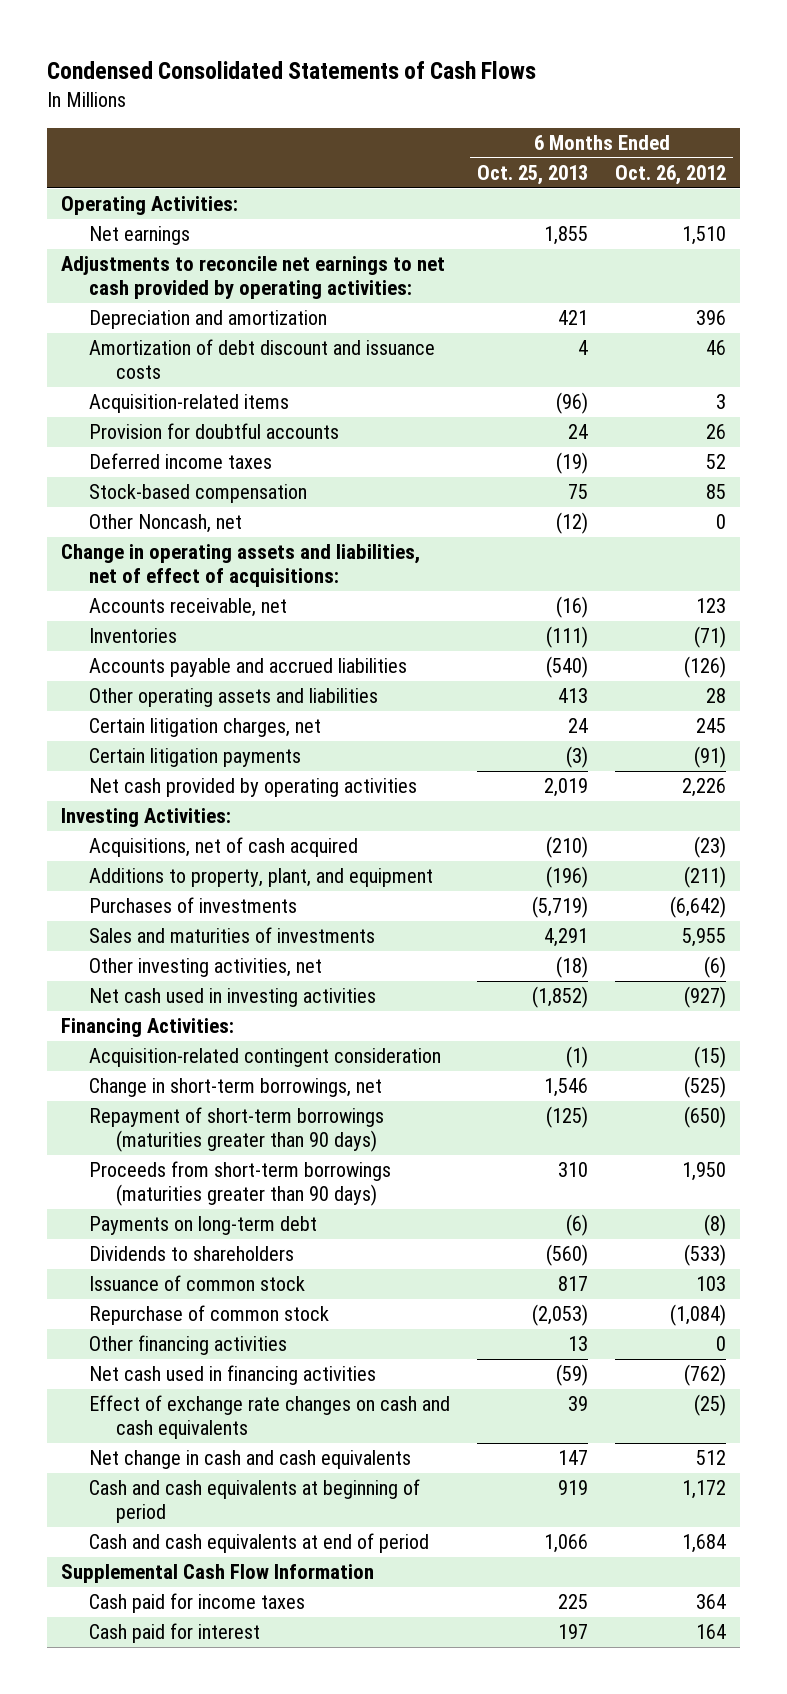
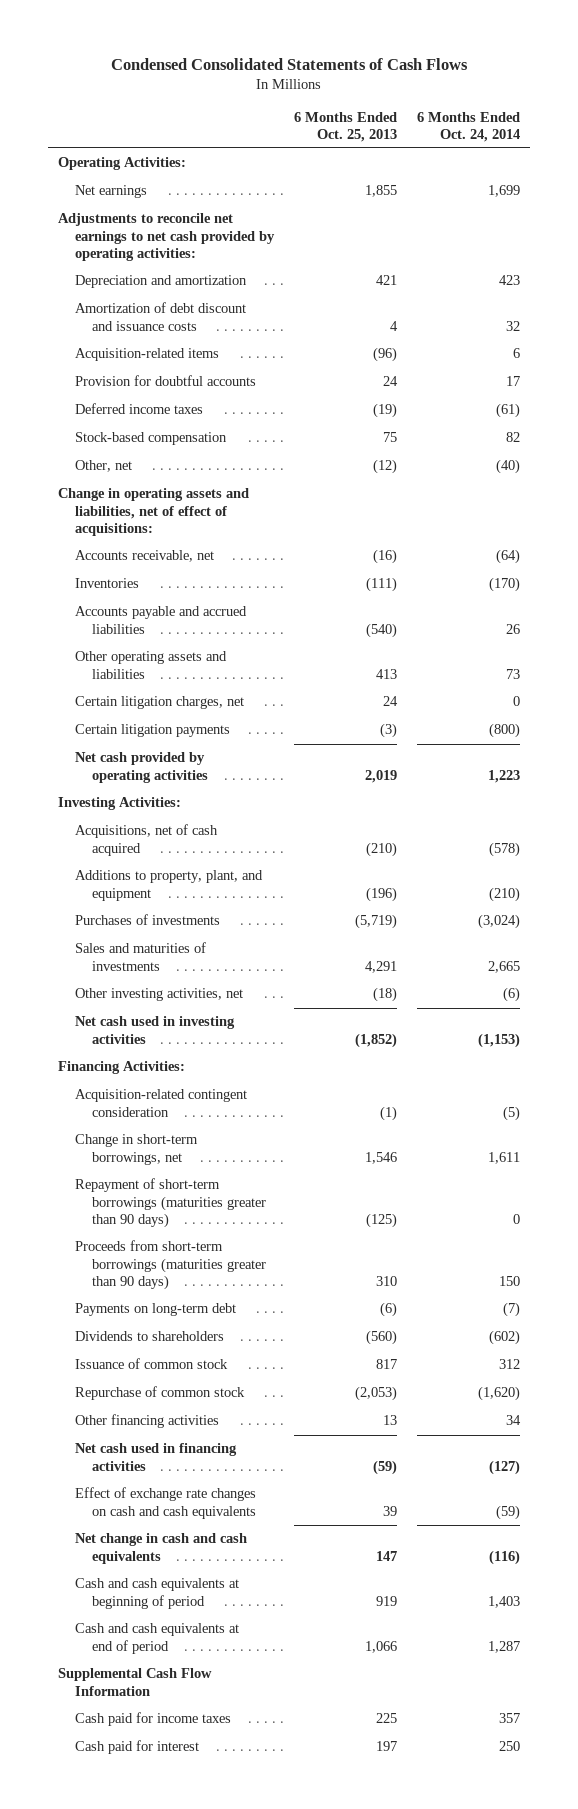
- | 6 Months Ended Oct. 25, 2013 | 6 Months Ended Oct. 26, 2012
+ | 6 Months Ended Oct. 25, 2013 | 6 Months Ended Oct. 24, 2014
- Other Noncash, net | (12) | 0
+ Other, net | (12) | (40)

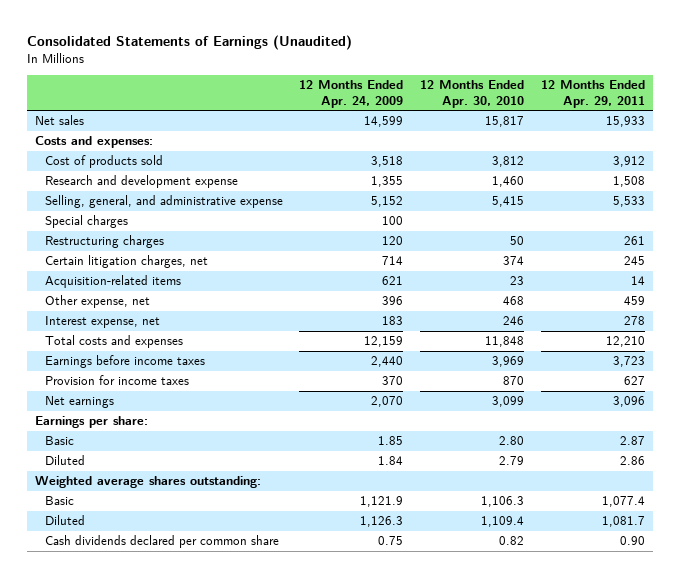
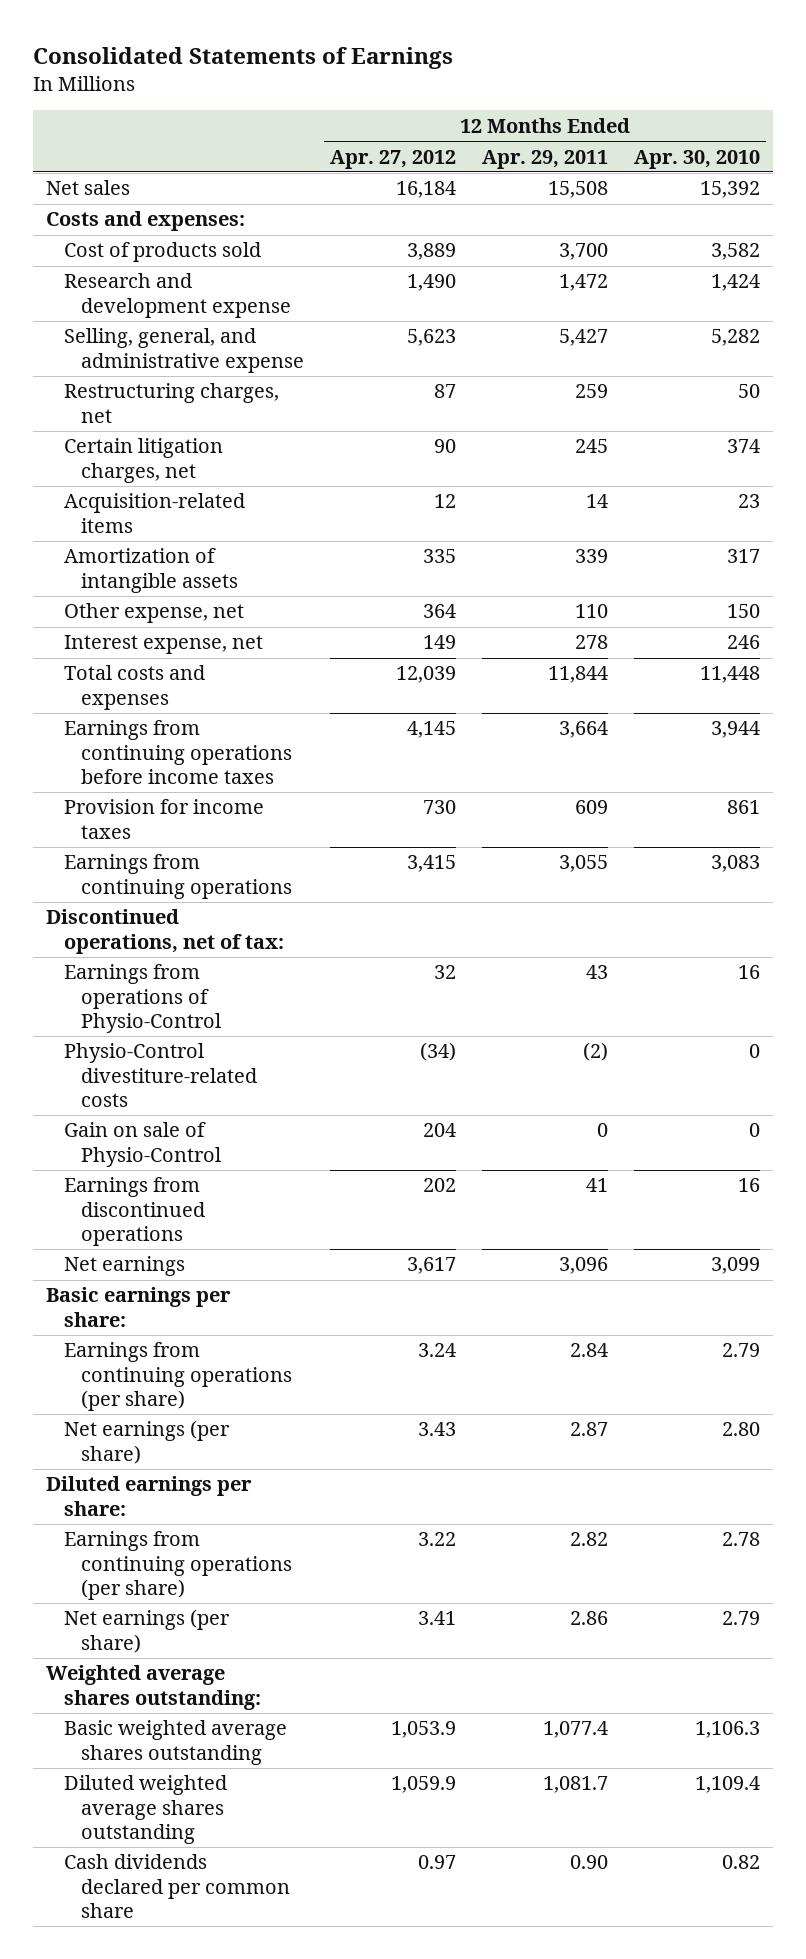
- Consolidated Statements of Earnings (Unaudited)
+ Consolidated Statements of Earnings
- | 12 Months Ended Apr. 24, 2009 | 12 Months Ended Apr. 30, 2010 | 12 Months Ended Apr. 29, 2011
+ | 12 Months Ended Apr. 27, 2012 | 12 Months Ended Apr. 29, 2011 | 12 Months Ended Apr. 30, 2010
- Net sales | 14,599 | 15,817 | 15,933
+ Net sales | 16,184 | 15,508 | 15,392
- Cost of products sold | 3,518 | 3,812 | 3,912
- Research and development expense | 1,355 | 1,460 | 1,508
- Selling, general, and administrative expense | 5,152 | 5,415 | 5,533
- Special charges | 100 | |
- Restructuring charges | 120 | 50 | 261
+ Cost of products sold | 3,889 | 3,700 | 3,582
+ Research and development expense | 1,490 | 1,472 | 1,424
+ Selling, general, and administrative expense | 5,623 | 5,427 | 5,282
+ Restructuring charges, net | 87 | 259 | 50
- Other expense, net | 396 | 468 | 459
+ Amortization of intangible assets | 335 | 339 | 317
+ Other expense, net | 364 | 110 | 150
- Total costs and expenses | 12,159 | 11,848 | 12,210
- Earnings before income taxes | 2,440 | 3,969 | 3,723
- Provision for income taxes | 370 | 870 | 627
+ Total costs and expenses | 12,039 | 11,844 | 11,448
+ Earnings from continuing operations before income taxes | 4,145 | 3,664 | 3,944
+ Provision for income taxes | 730 | 609 | 861
+ Earnings from continuing operations | 3,415 | 3,055 | 3,083
+ Discontinued operations, net of tax:
+ Earnings from operations of Physio-Control | 32 | 43 | 16
+ Physio-Control divestiture-related costs | (34) | (2) | 0
+ Gain on sale of Physio-Control | 204 | 0 | 0
+ Earnings from discontinued operations | 202 | 41 | 16
- Earnings per share:
- Basic | 1.85 | 2.80 | 2.87
- Diluted | 1.84 | 2.79 | 2.86
+ Basic earnings per share:
+ Earnings from continuing operations (per share) | 3.24 | 2.84 | 2.79
+ Net earnings (per share) | 3.43 | 2.87 | 2.80
+ Diluted earnings per share:
+ Earnings from continuing operations (per share) | 3.22 | 2.82 | 2.78
+ Net earnings (per share) | 3.41 | 2.86 | 2.79
- Basic | 1,121.9 | 1,106.3 | 1,077.4
- Diluted | 1,126.3 | 1,109.4 | 1,081.7
+ Basic weighted average shares outstanding | 1,053.9 | 1,077.4 | 1,106.3
+ Diluted weighted average shares outstanding | 1,059.9 | 1,081.7 | 1,109.4

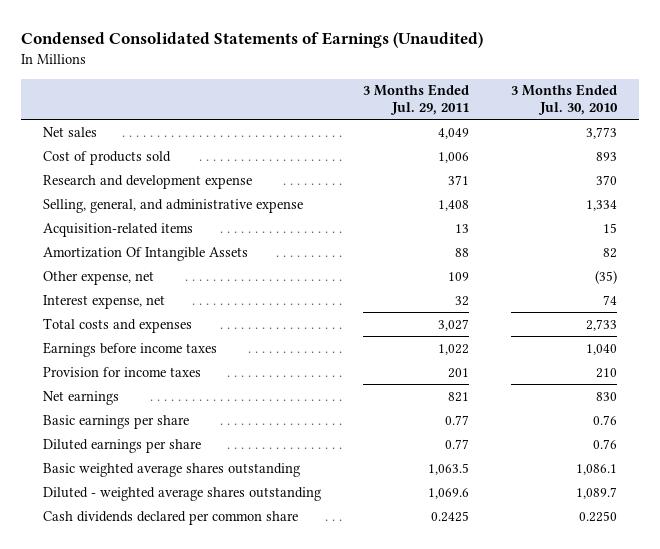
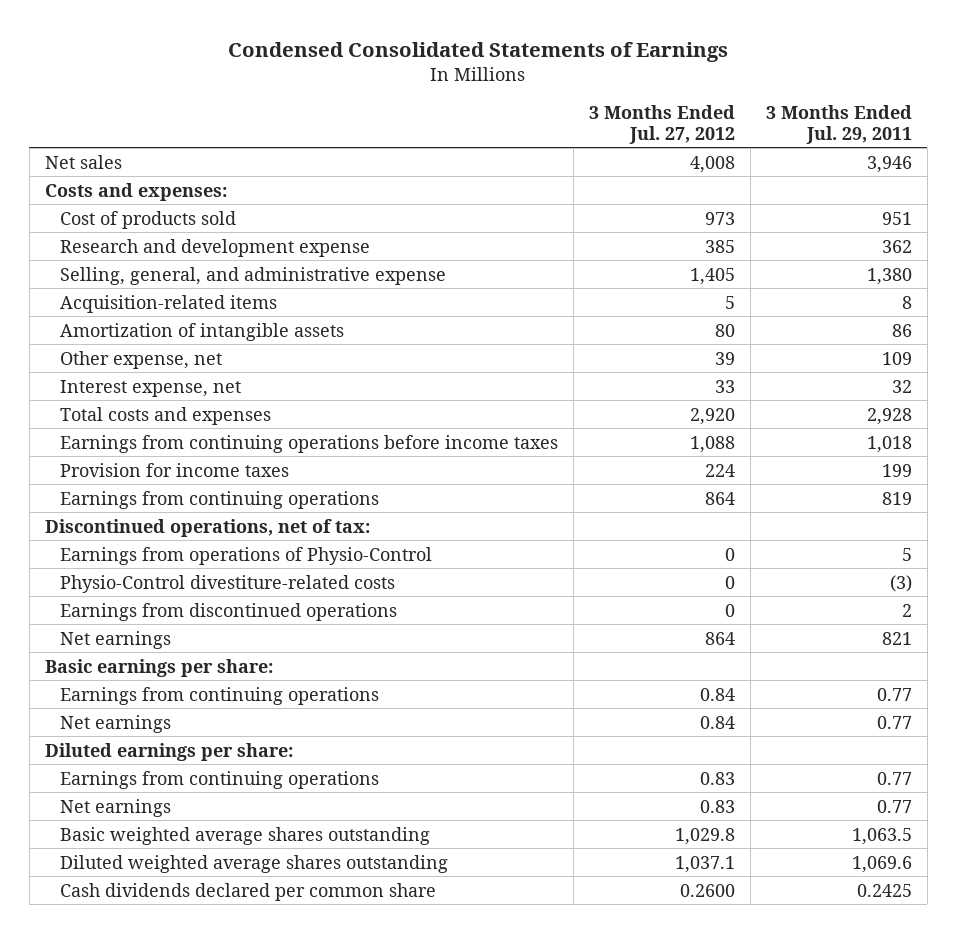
- Condensed Consolidated Statements of Earnings (Unaudited)
+ Condensed Consolidated Statements of Earnings
- | 3 Months Ended Jul. 29, 2011 | 3 Months Ended Jul. 30, 2010
+ | 3 Months Ended Jul. 27, 2012 | 3 Months Ended Jul. 29, 2011
- Net sales | 4,049 | 3,773
- Cost of products sold | 1,006 | 893
- Research and development expense | 371 | 370
- Selling, general, and administrative expense | 1,408 | 1,334
- Acquisition-related items | 13 | 15
- Amortization Of Intangible Assets | 88 | 82
+ Net sales | 4,008 | 3,946
+ Costs and expenses:
+ Cost of products sold | 973 | 951
+ Research and development expense | 385 | 362
+ Selling, general, and administrative expense | 1,405 | 1,380
+ Acquisition-related items | 5 | 8
+ Amortization of intangible assets | 80 | 86
- Total costs and expenses | 3,027 | 2,733
- Earnings before income taxes | 1,022 | 1,040
- Provision for income taxes | 201 | 210
+ Total costs and expenses | 2,920 | 2,928
+ Earnings from continuing operations before income taxes | 1,088 | 1,018
+ Provision for income taxes | 224 | 199
+ Earnings from continuing operations | 864 | 819
+ Discontinued operations, net of tax:
+ Earnings from operations of Physio-Control | 0 | 5
+ Physio-Control divestiture-related costs | 0 | (3)
+ Earnings from discontinued operations | 0 | 2
- Basic earnings per share | 0.77 | 0.76
- Diluted earnings per share | 0.77 | 0.76
+ Basic earnings per share:
+ Earnings from continuing operations | 0.84 | 0.77
+ Net earnings | 0.84 | 0.77
+ Diluted earnings per share:
+ Earnings from continuing operations | 0.83 | 0.77
+ Net earnings | 0.83 | 0.77
- Diluted - weighted average shares outstanding | 1,069.6 | 1,089.7
+ Diluted weighted average shares outstanding | 1,037.1 | 1,069.6

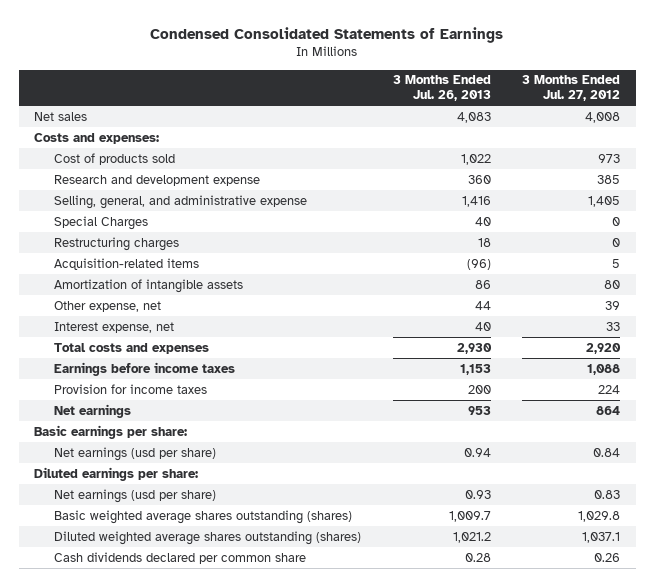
- | 3 Months Ended Jul. 27, 2012 | 3 Months Ended Jul. 29, 2011
+ | 3 Months Ended Jul. 26, 2013 | 3 Months Ended Jul. 27, 2012
+ Special Charges | 40 | 0
+ Restructuring charges | 18 | 0
- Earnings from continuing operations before income taxes | 1,088 | 1,018
+ Earnings before income taxes | 1,153 | 1,088
- Earnings from continuing operations | 864 | 819
- Discontinued operations, net of tax:
- Earnings from operations of Physio-Control | 0 | 5
- Physio-Control divestiture-related costs | 0 | (3)
- Earnings from discontinued operations | 0 | 2
- Earnings from continuing operations | 0.84 | 0.77
- Net earnings | 0.84 | 0.77
+ Net earnings (usd per share) | 0.94 | 0.84
- Earnings from continuing operations | 0.83 | 0.77
- Net earnings | 0.83 | 0.77
- Basic weighted average shares outstanding | 1,029.8 | 1,063.5
- Diluted weighted average shares outstanding | 1,037.1 | 1,069.6
- Cash dividends declared per common share | 0.2600 | 0.2425
+ Net earnings (usd per share) | 0.93 | 0.83
+ Basic weighted average shares outstanding (shares) | 1,009.7 | 1,029.8
+ Diluted weighted average shares outstanding (shares) | 1,021.2 | 1,037.1
+ Cash dividends declared per common share | 0.28 | 0.26

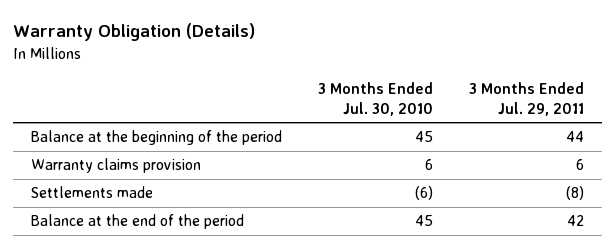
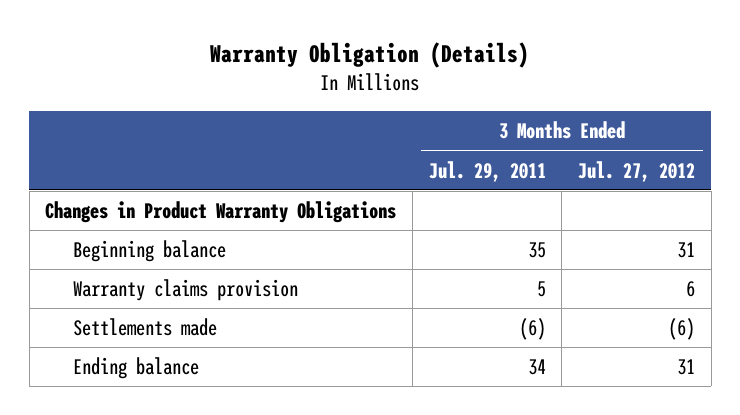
- | 3 Months Ended Jul. 30, 2010 | 3 Months Ended Jul. 29, 2011
+ | 3 Months Ended Jul. 29, 2011 | 3 Months Ended Jul. 27, 2012
- Balance at the beginning of the period | 45 | 44
- Warranty claims provision | 6 | 6
- Settlements made | (6) | (8)
- Balance at the end of the period | 45 | 42
+ Changes in Product Warranty Obligations
+ Beginning balance | 35 | 31
+ Warranty claims provision | 5 | 6
+ Settlements made | (6) | (6)
+ Ending balance | 34 | 31

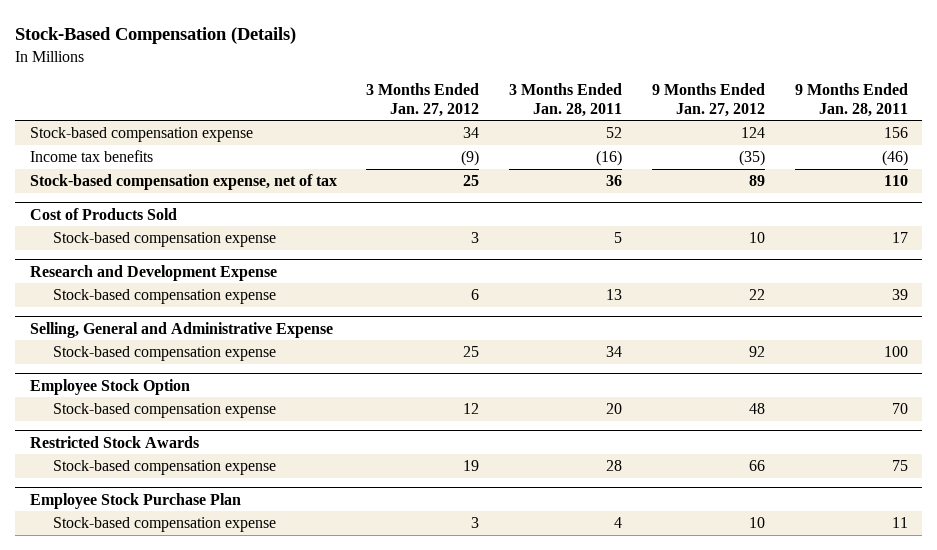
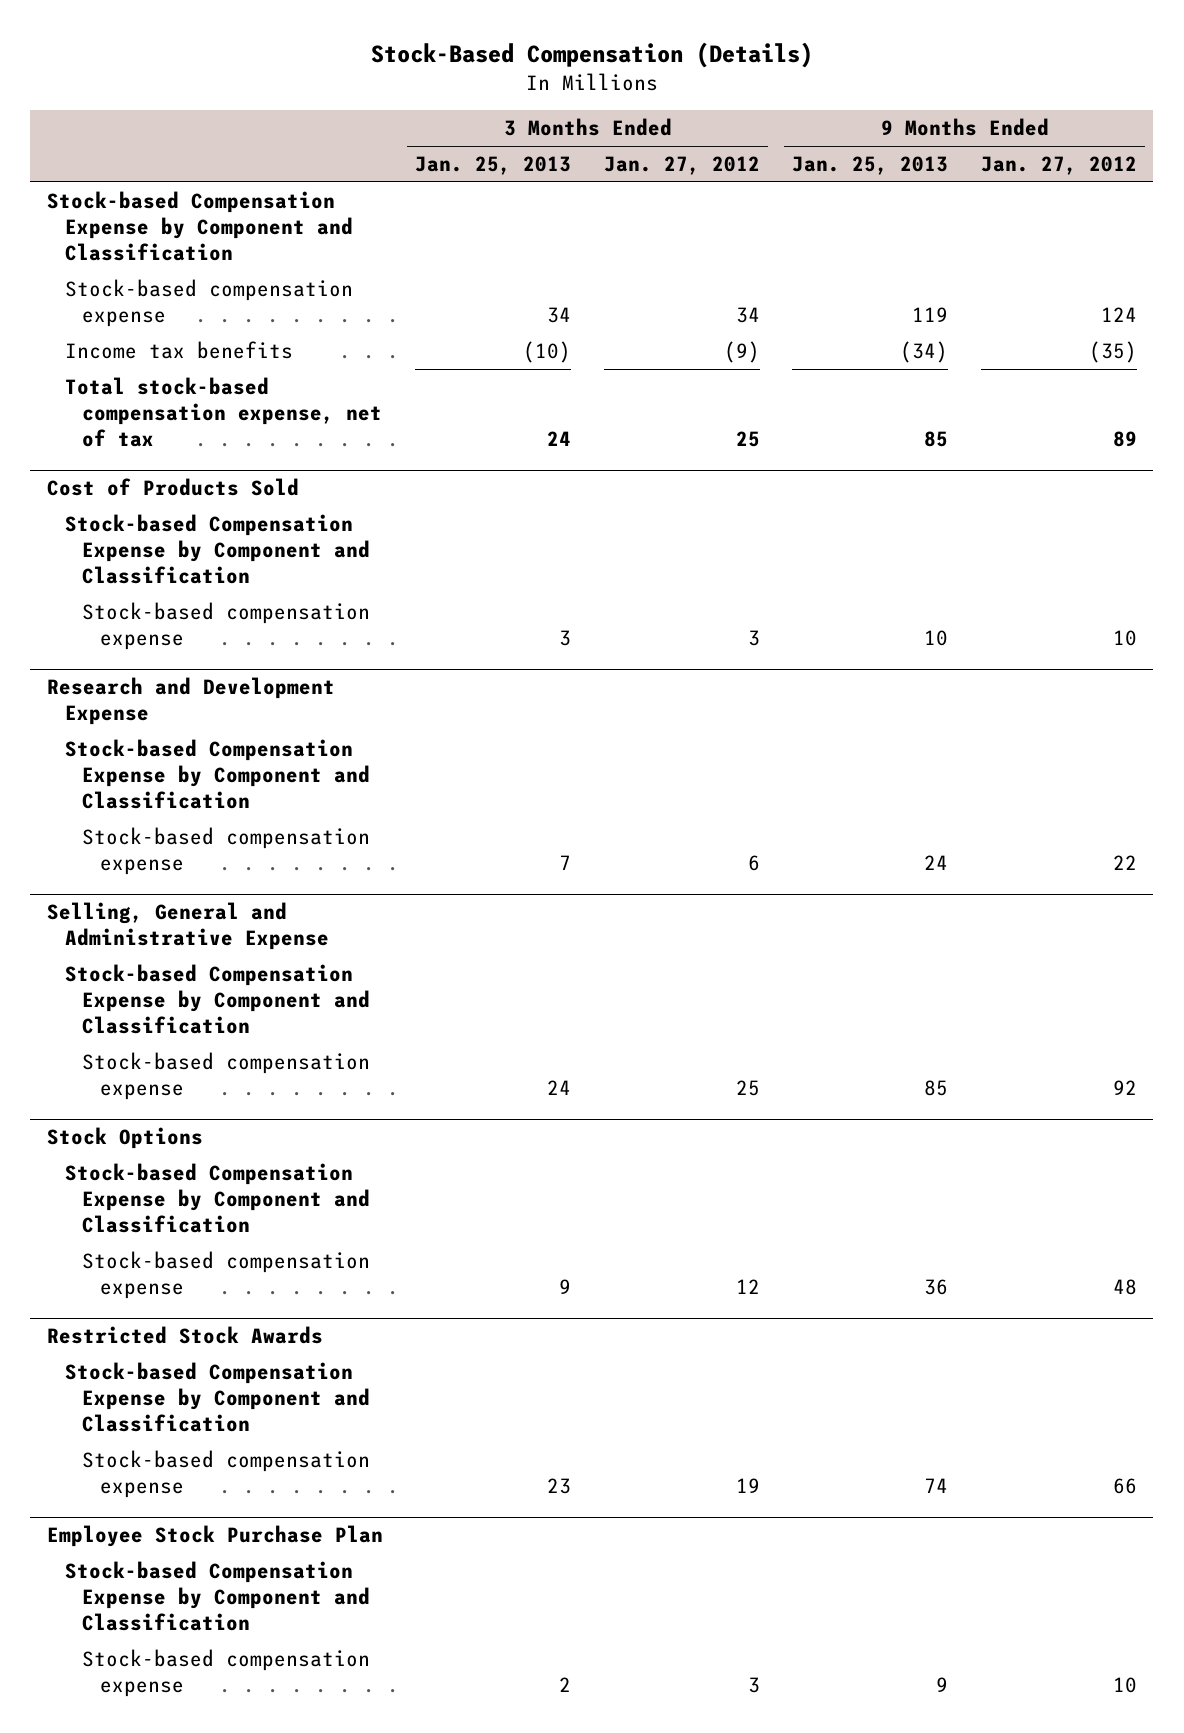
- | 3 Months Ended Jan. 27, 2012 | 3 Months Ended Jan. 28, 2011 | 9 Months Ended Jan. 27, 2012 | 9 Months Ended Jan. 28, 2011
+ | 3 Months Ended Jan. 25, 2013 | 3 Months Ended Jan. 27, 2012 | 9 Months Ended Jan. 25, 2013 | 9 Months Ended Jan. 27, 2012
+ Stock-based Compensation Expense by Component and Classification
- Stock-based compensation expense, net of tax | 25 | 36 | 89 | 110
+ Total stock-based compensation expense, net of tax | 24 | 25 | 85 | 89
@ Cost of Products Sold
+ Stock-based Compensation Expense by Component and Classification
@ Research and Development Expense
+ Stock-based Compensation Expense by Component and Classification
@ Selling, General and Administrative Expense
+ Stock-based Compensation Expense by Component and Classification
- Employee Stock Option
+ Stock Options
+ Stock-based Compensation Expense by Component and Classification
@ Restricted Stock Awards
+ Stock-based Compensation Expense by Component and Classification
@ Employee Stock Purchase Plan
+ Stock-based Compensation Expense by Component and Classification

